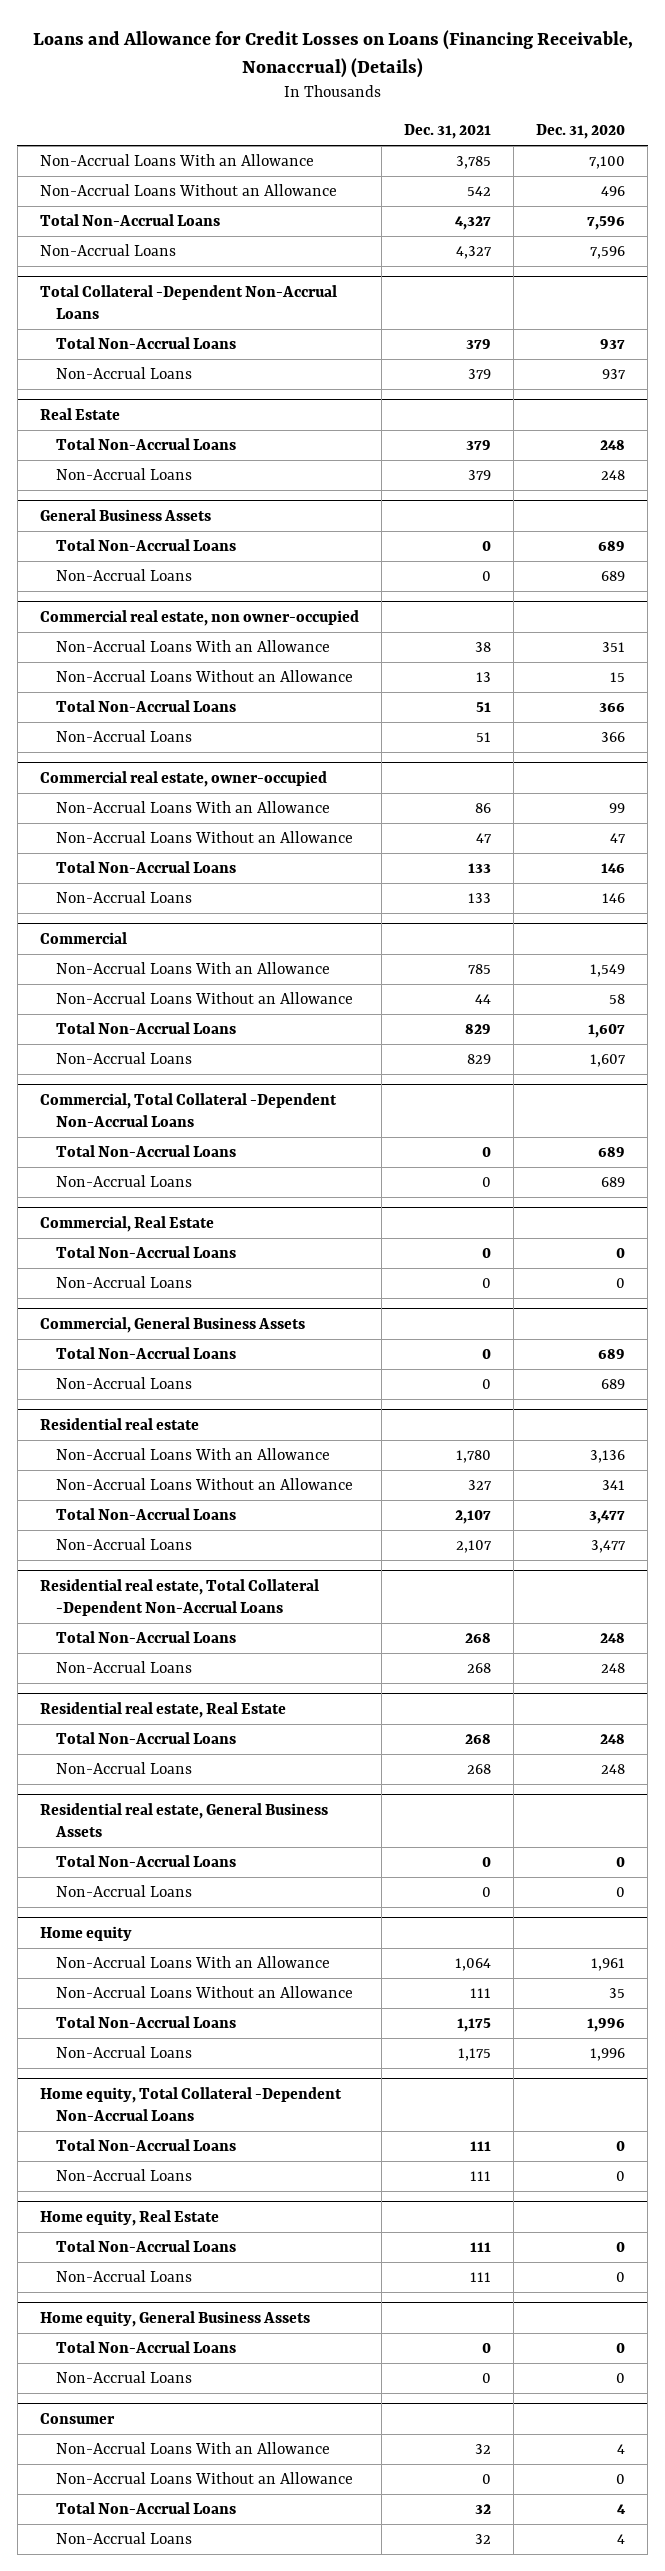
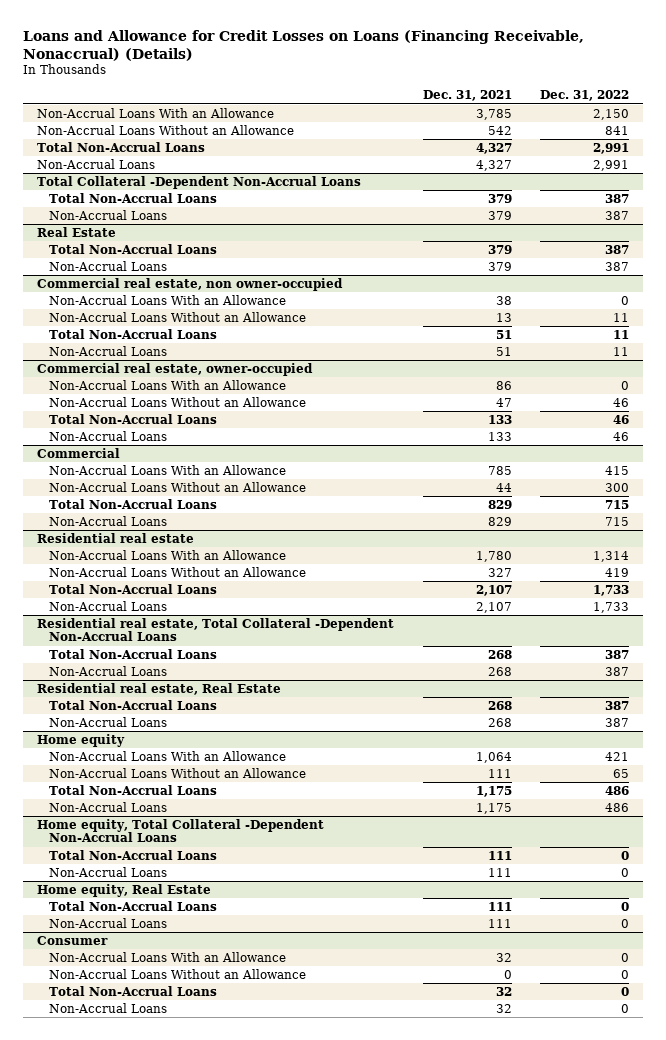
- | Dec. 31, 2021 | Dec. 31, 2020
+ | Dec. 31, 2021 | Dec. 31, 2022
- General Business Assets
- Total Non-Accrual Loans | 0 | 689
- Non-Accrual Loans | 0 | 689
- Commercial, Total Collateral -Dependent Non-Accrual Loans
- Total Non-Accrual Loans | 0 | 689
- Non-Accrual Loans | 0 | 689
- Commercial, Real Estate
- Total Non-Accrual Loans | 0 | 0
- Non-Accrual Loans | 0 | 0
- Commercial, General Business Assets
- Total Non-Accrual Loans | 0 | 689
- Non-Accrual Loans | 0 | 689
- Residential real estate, General Business Assets
- Total Non-Accrual Loans | 0 | 0
- Non-Accrual Loans | 0 | 0
- Home equity, General Business Assets
- Total Non-Accrual Loans | 0 | 0
- Non-Accrual Loans | 0 | 0

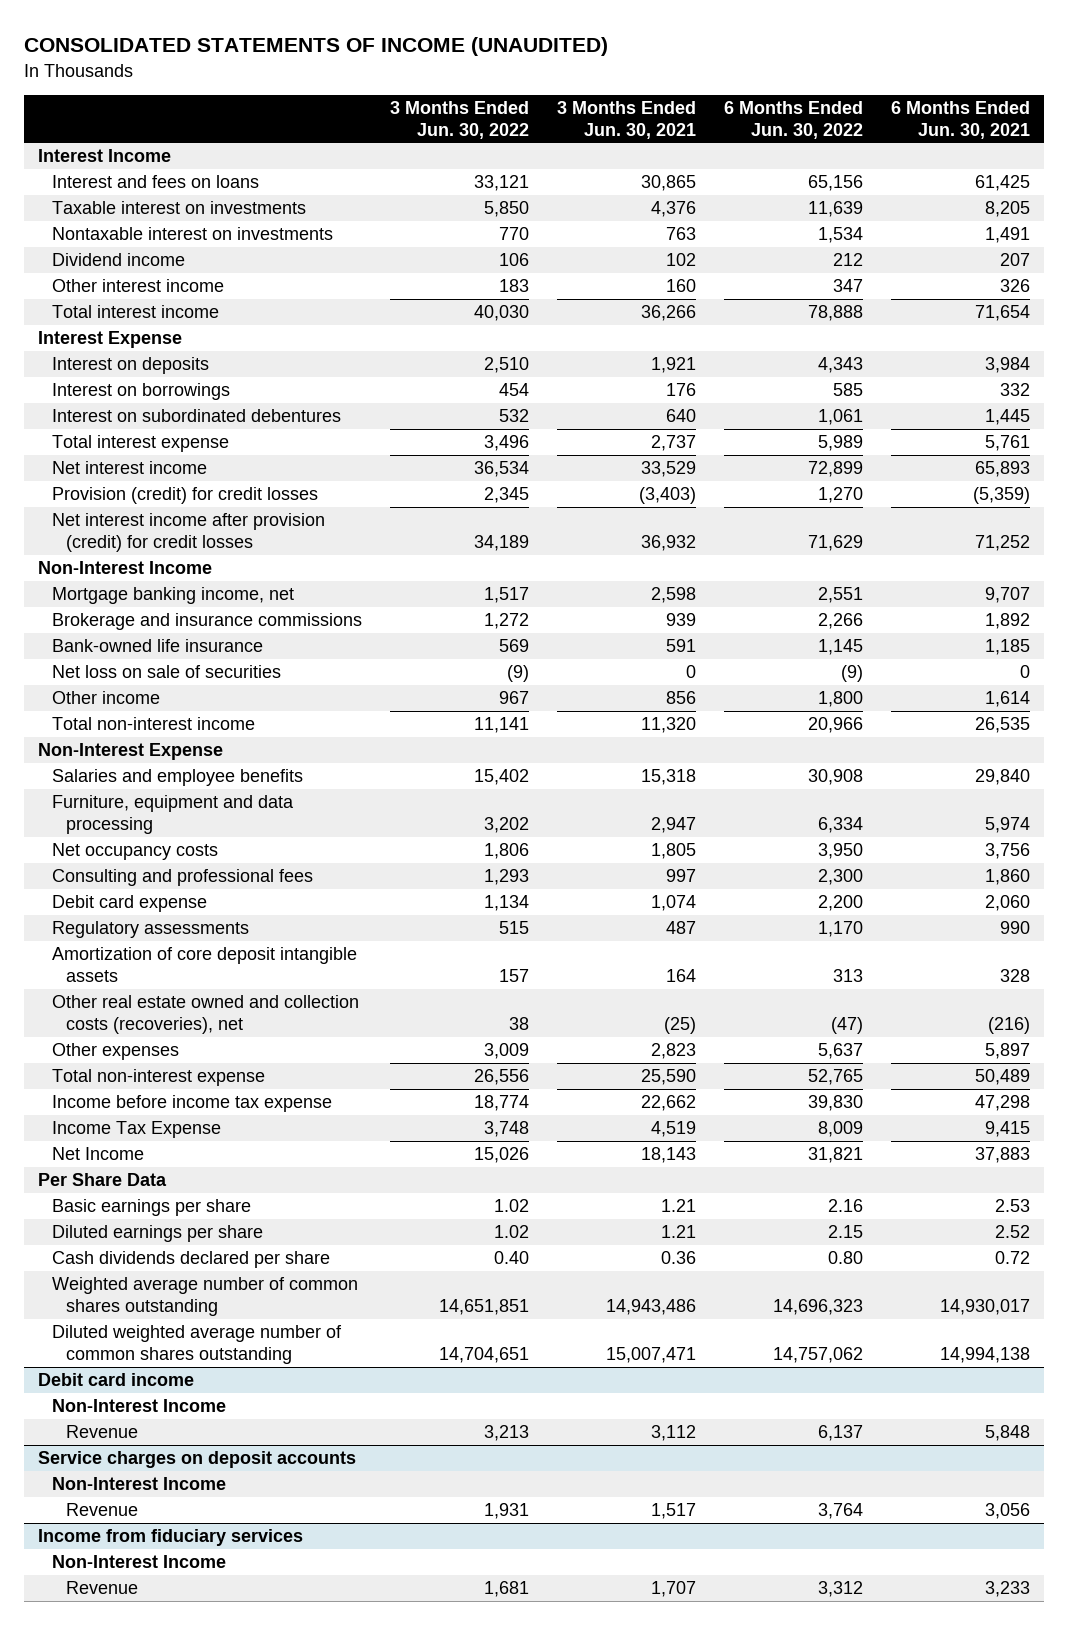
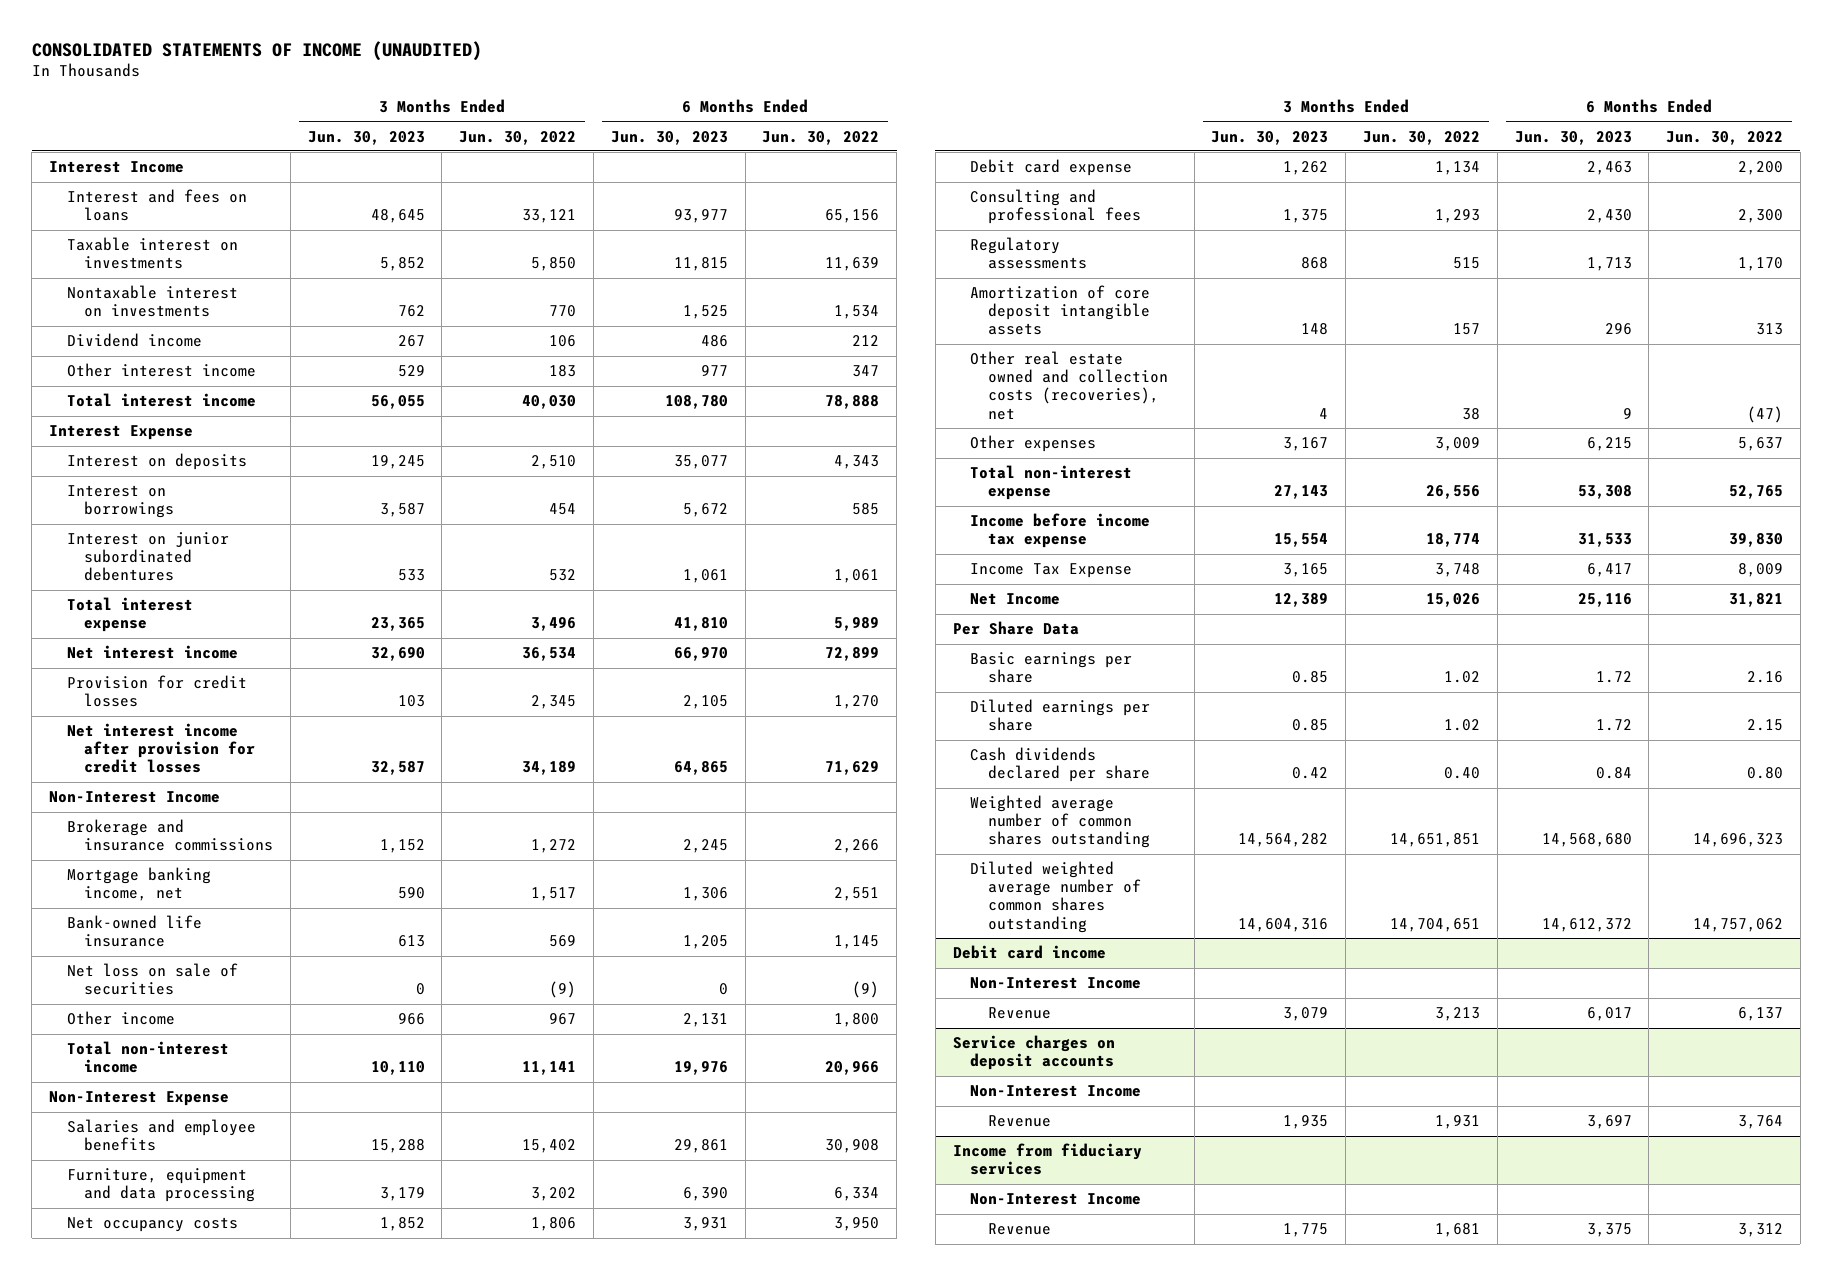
- | 3 Months Ended Jun. 30, 2022 | 3 Months Ended Jun. 30, 2021 | 6 Months Ended Jun. 30, 2022 | 6 Months Ended Jun. 30, 2021
+ | 3 Months Ended Jun. 30, 2023 | 3 Months Ended Jun. 30, 2022 | 6 Months Ended Jun. 30, 2023 | 6 Months Ended Jun. 30, 2022
- Interest on subordinated debentures | 532 | 640 | 1,061 | 1,445
+ Interest on junior subordinated debentures | 533 | 532 | 1,061 | 1,061
- Provision (credit) for credit losses | 2,345 | (3,403) | 1,270 | (5,359)
- Net interest income after provision (credit) for credit losses | 34,189 | 36,932 | 71,629 | 71,252
+ Provision for credit losses | 103 | 2,345 | 2,105 | 1,270
+ Net interest income after provision for credit losses | 32,587 | 34,189 | 64,865 | 71,629
moved down: Mortgage banking income, net | 590 | 1,517 | 1,306 | 2,551
moved down: Consulting and professional fees | 1,375 | 1,293 | 2,430 | 2,300

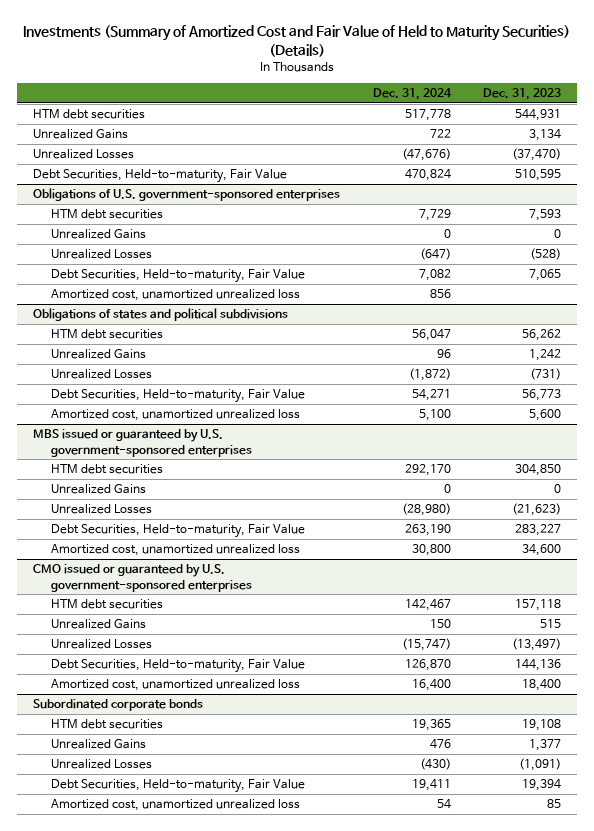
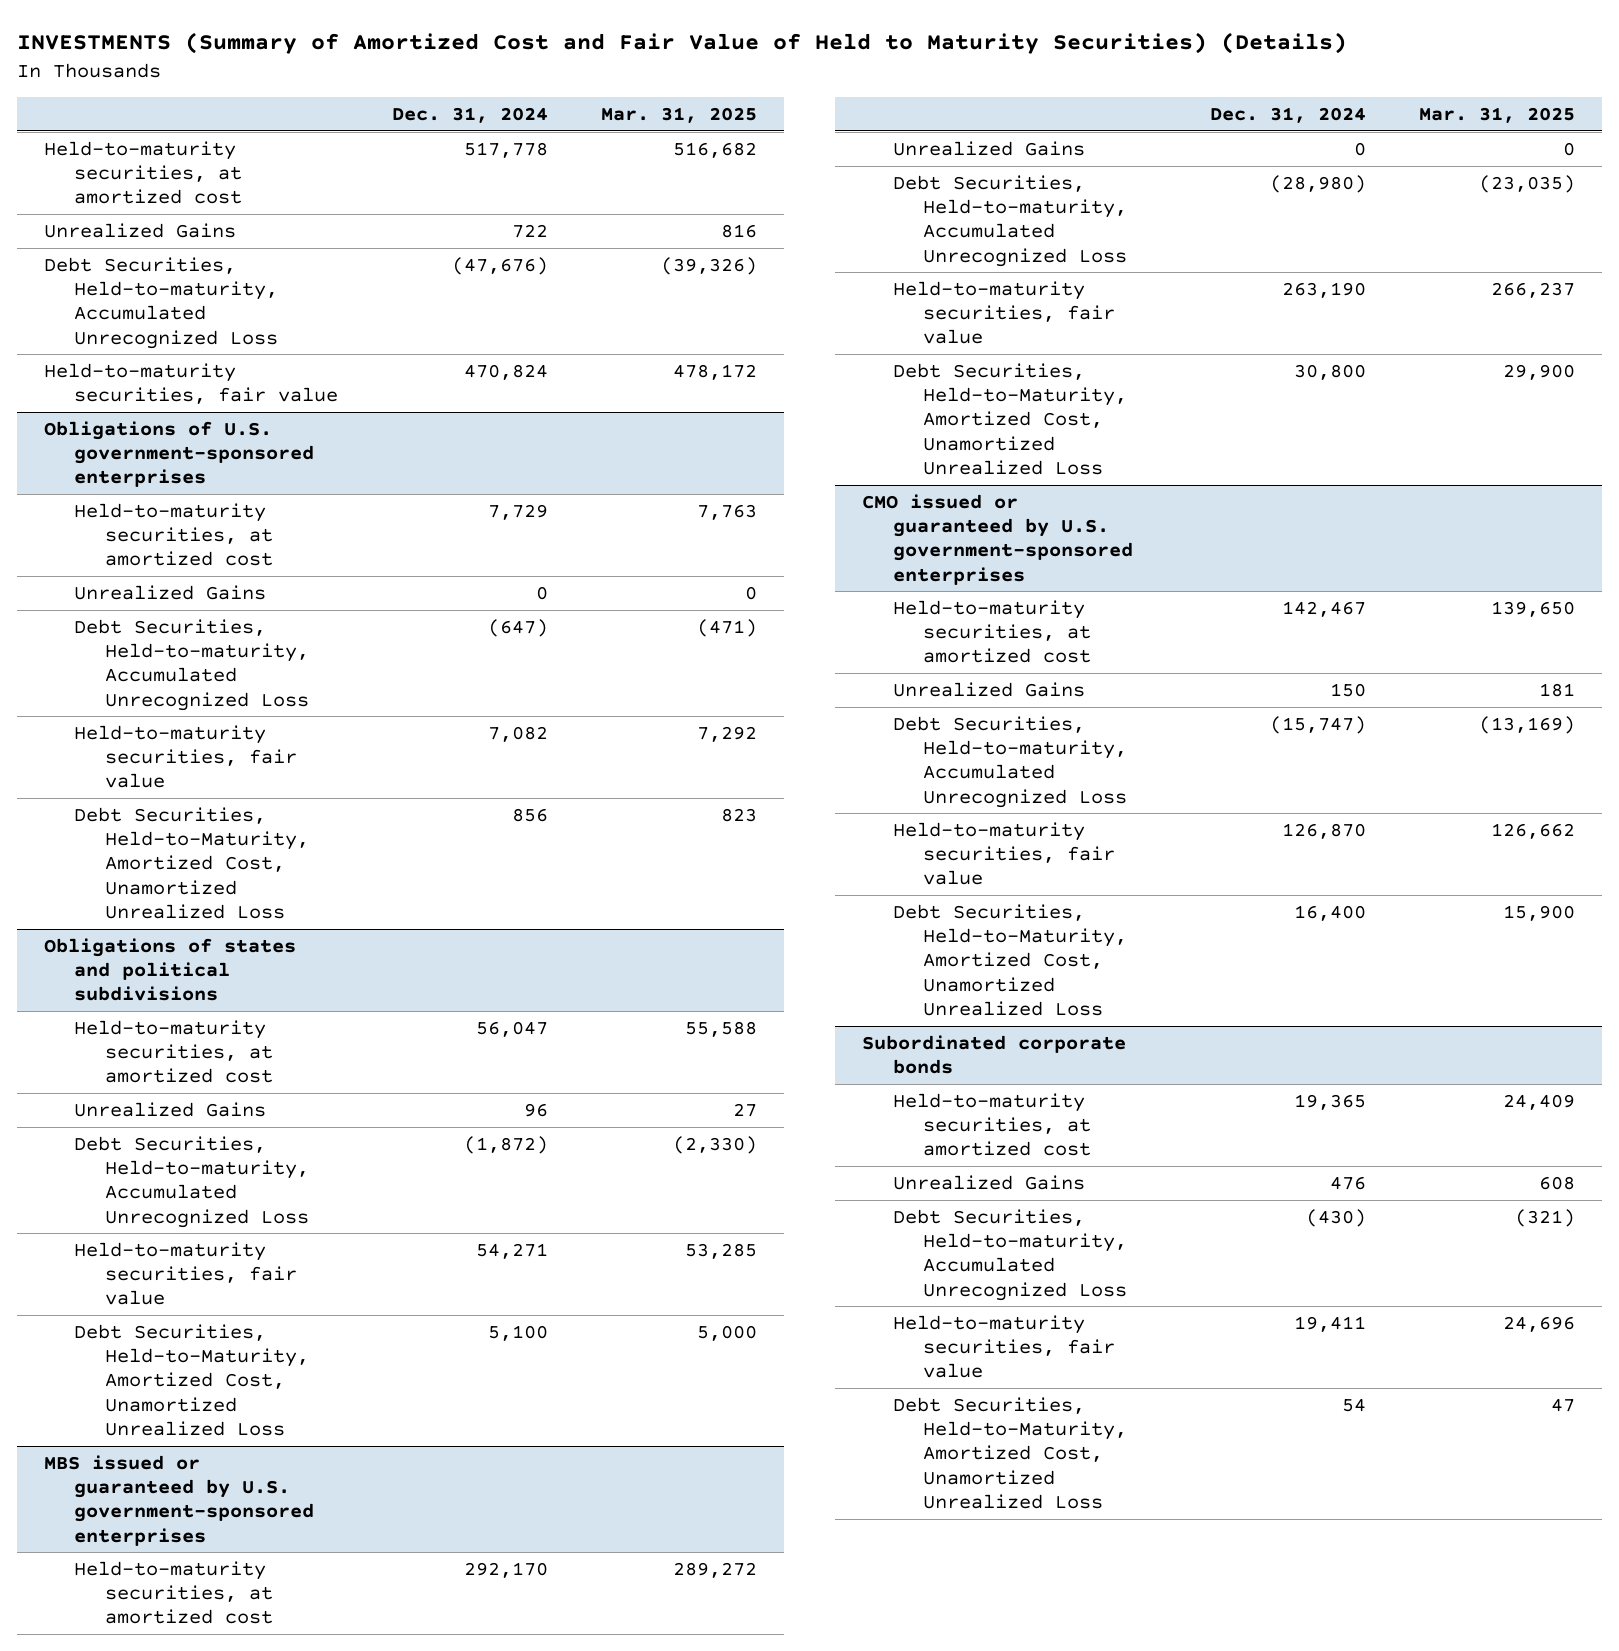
- Investments (Summary of Amortized Cost and Fair Value of Held to Maturity Securities) (Details)
+ INVESTMENTS (Summary of Amortized Cost and Fair Value of Held to Maturity Securities) (Details)
- | Dec. 31, 2024 | Dec. 31, 2023
+ | Dec. 31, 2024 | Mar. 31, 2025
- HTM debt securities | 517,778 | 544,931
+ Held-to-maturity securities, at amortized cost | 517,778 | 516,682
- Unrealized Losses | (47,676) | (37,470)
- Debt Securities, Held-to-maturity, Fair Value | 470,824 | 510,595
+ Debt Securities, Held-to-maturity, Accumulated Unrecognized Loss | (47,676) | (39,326)
+ Held-to-maturity securities, fair value | 470,824 | 478,172
@ Obligations of U.S. government-sponsored enterprises
- HTM debt securities | 7,729 | 7,593
+ Held-to-maturity securities, at amortized cost | 7,729 | 7,763
- Unrealized Losses | (647) | (528)
- Debt Securities, Held-to-maturity, Fair Value | 7,082 | 7,065
- Amortized cost, unamortized unrealized loss | 856 |
+ Debt Securities, Held-to-maturity, Accumulated Unrecognized Loss | (647) | (471)
+ Held-to-maturity securities, fair value | 7,082 | 7,292
+ Debt Securities, Held-to-Maturity, Amortized Cost, Unamortized Unrealized Loss | 856 | 823
@ Obligations of states and political subdivisions
- HTM debt securities | 56,047 | 56,262
+ Held-to-maturity securities, at amortized cost | 56,047 | 55,588
- Unrealized Losses | (1,872) | (731)
- Debt Securities, Held-to-maturity, Fair Value | 54,271 | 56,773
- Amortized cost, unamortized unrealized loss | 5,100 | 5,600
+ Debt Securities, Held-to-maturity, Accumulated Unrecognized Loss | (1,872) | (2,330)
+ Held-to-maturity securities, fair value | 54,271 | 53,285
+ Debt Securities, Held-to-Maturity, Amortized Cost, Unamortized Unrealized Loss | 5,100 | 5,000
@ MBS issued or guaranteed by U.S. government-sponsored enterprises
- HTM debt securities | 292,170 | 304,850
+ Held-to-maturity securities, at amortized cost | 292,170 | 289,272
- Unrealized Losses | (28,980) | (21,623)
- Debt Securities, Held-to-maturity, Fair Value | 263,190 | 283,227
- Amortized cost, unamortized unrealized loss | 30,800 | 34,600
+ Debt Securities, Held-to-maturity, Accumulated Unrecognized Loss | (28,980) | (23,035)
+ Held-to-maturity securities, fair value | 263,190 | 266,237
+ Debt Securities, Held-to-Maturity, Amortized Cost, Unamortized Unrealized Loss | 30,800 | 29,900
@ CMO issued or guaranteed by U.S. government-sponsored enterprises
- HTM debt securities | 142,467 | 157,118
+ Held-to-maturity securities, at amortized cost | 142,467 | 139,650
- Unrealized Losses | (15,747) | (13,497)
- Debt Securities, Held-to-maturity, Fair Value | 126,870 | 144,136
- Amortized cost, unamortized unrealized loss | 16,400 | 18,400
+ Debt Securities, Held-to-maturity, Accumulated Unrecognized Loss | (15,747) | (13,169)
+ Held-to-maturity securities, fair value | 126,870 | 126,662
+ Debt Securities, Held-to-Maturity, Amortized Cost, Unamortized Unrealized Loss | 16,400 | 15,900
@ Subordinated corporate bonds
- HTM debt securities | 19,365 | 19,108
+ Held-to-maturity securities, at amortized cost | 19,365 | 24,409
- Unrealized Losses | (430) | (1,091)
- Debt Securities, Held-to-maturity, Fair Value | 19,411 | 19,394
- Amortized cost, unamortized unrealized loss | 54 | 85
+ Debt Securities, Held-to-maturity, Accumulated Unrecognized Loss | (430) | (321)
+ Held-to-maturity securities, fair value | 19,411 | 24,696
+ Debt Securities, Held-to-Maturity, Amortized Cost, Unamortized Unrealized Loss | 54 | 47

